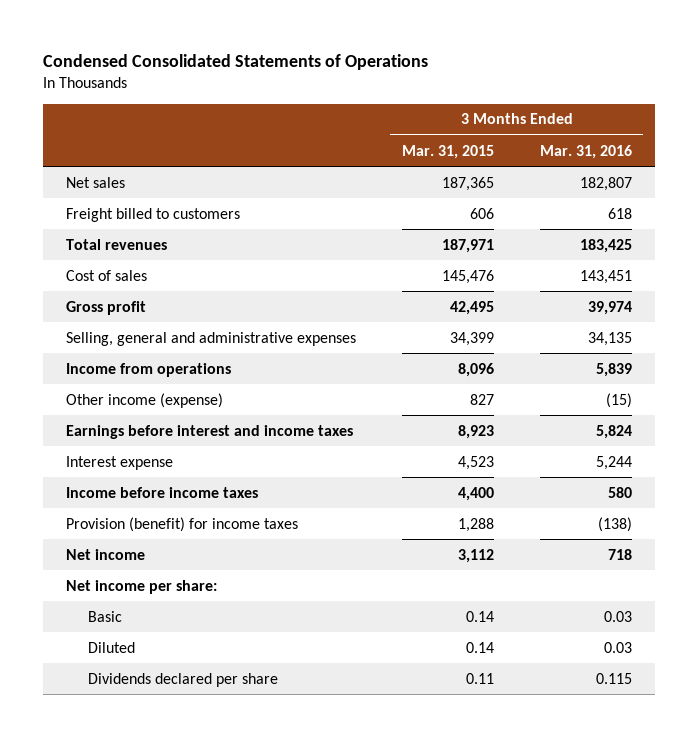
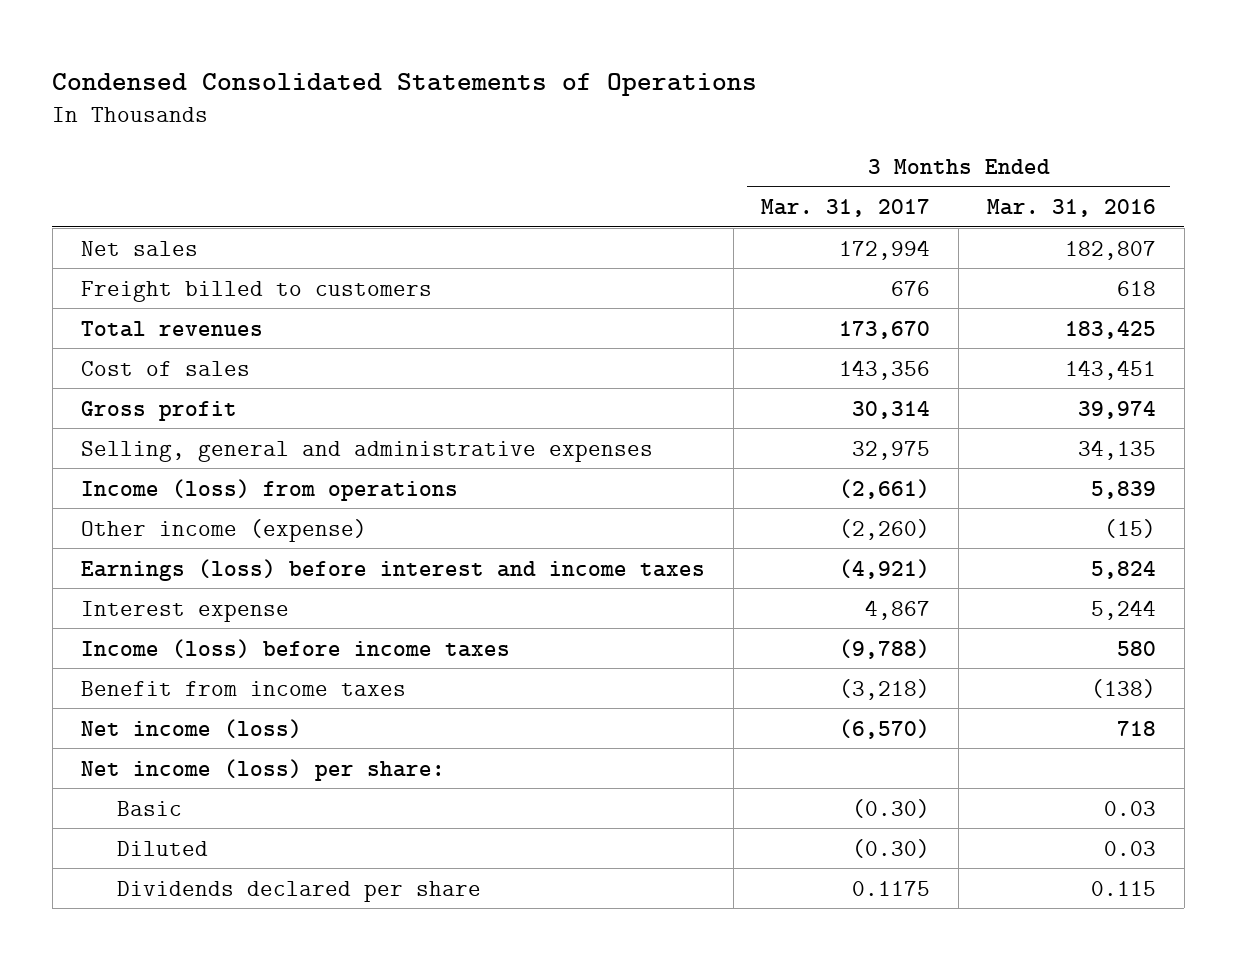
- | 3 Months Ended Mar. 31, 2015 | 3 Months Ended Mar. 31, 2016
+ | 3 Months Ended Mar. 31, 2017 | 3 Months Ended Mar. 31, 2016
- Income from operations | 8,096 | 5,839
+ Income (loss) from operations | (2,661) | 5,839
- Earnings before interest and income taxes | 8,923 | 5,824
+ Earnings (loss) before interest and income taxes | (4,921) | 5,824
- Income before income taxes | 4,400 | 580
- Provision (benefit) for income taxes | 1,288 | (138)
- Net income | 3,112 | 718
- Net income per share:
+ Income (loss) before income taxes | (9,788) | 580
+ Benefit from income taxes | (3,218) | (138)
+ Net income (loss) | (6,570) | 718
+ Net income (loss) per share:

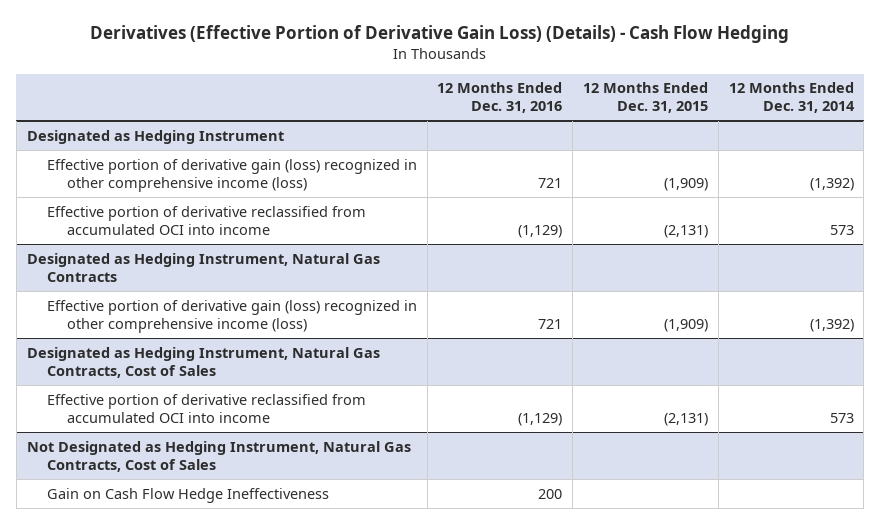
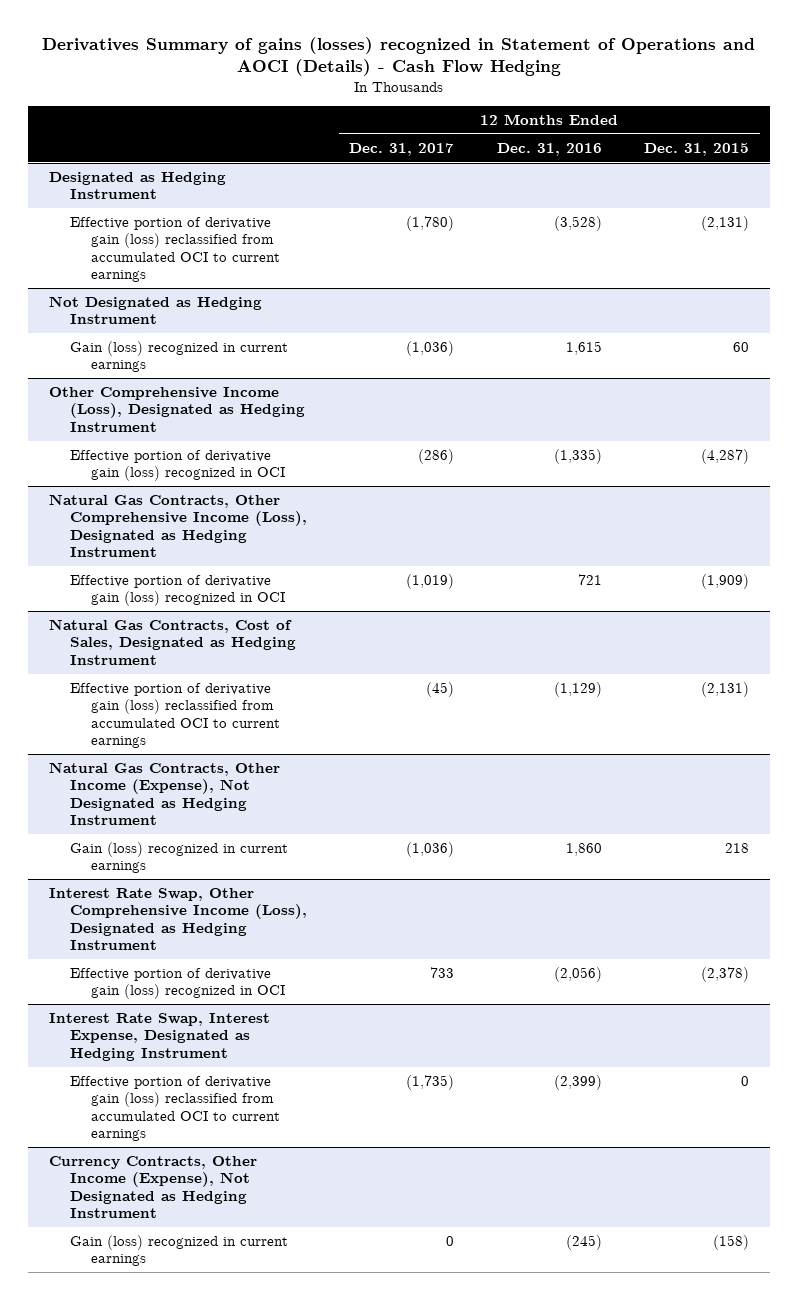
- Derivatives (Effective Portion of Derivative Gain Loss) (Details) - Cash Flow Hedging
+ Derivatives Summary of gains (losses) recognized in Statement of Operations and AOCI (Details) - Cash Flow Hedging
- | 12 Months Ended Dec. 31, 2016 | 12 Months Ended Dec. 31, 2015 | 12 Months Ended Dec. 31, 2014
+ | 12 Months Ended Dec. 31, 2017 | 12 Months Ended Dec. 31, 2016 | 12 Months Ended Dec. 31, 2015
@ Designated as Hedging Instrument
- Effective portion of derivative gain (loss) recognized in other comprehensive income (loss) | 721 | (1,909) | (1,392)
- Effective portion of derivative reclassified from accumulated OCI into income | (1,129) | (2,131) | 573
- Designated as Hedging Instrument, Natural Gas Contracts
- Effective portion of derivative gain (loss) recognized in other comprehensive income (loss) | 721 | (1,909) | (1,392)
- Designated as Hedging Instrument, Natural Gas Contracts, Cost of Sales
- Effective portion of derivative reclassified from accumulated OCI into income | (1,129) | (2,131) | 573
- Not Designated as Hedging Instrument, Natural Gas Contracts, Cost of Sales
- Gain on Cash Flow Hedge Ineffectiveness | 200 | |
@ Designated as Hedging Instrument
+ Effective portion of derivative gain (loss) reclassified from accumulated OCI to current earnings | (1,780) | (3,528) | (2,131)
+ Not Designated as Hedging Instrument
+ Gain (loss) recognized in current earnings | (1,036) | 1,615 | 60
+ Other Comprehensive Income (Loss), Designated as Hedging Instrument
+ Effective portion of derivative gain (loss) recognized in OCI | (286) | (1,335) | (4,287)
+ Natural Gas Contracts, Other Comprehensive Income (Loss), Designated as Hedging Instrument
+ Effective portion of derivative gain (loss) recognized in OCI | (1,019) | 721 | (1,909)
+ Natural Gas Contracts, Cost of Sales, Designated as Hedging Instrument
+ Effective portion of derivative gain (loss) reclassified from accumulated OCI to current earnings | (45) | (1,129) | (2,131)
+ Natural Gas Contracts, Other Income (Expense), Not Designated as Hedging Instrument
+ Gain (loss) recognized in current earnings | (1,036) | 1,860 | 218
+ Interest Rate Swap, Other Comprehensive Income (Loss), Designated as Hedging Instrument
+ Effective portion of derivative gain (loss) recognized in OCI | 733 | (2,056) | (2,378)
+ Interest Rate Swap, Interest Expense, Designated as Hedging Instrument
+ Effective portion of derivative gain (loss) reclassified from accumulated OCI to current earnings | (1,735) | (2,399) | 0
+ Currency Contracts, Other Income (Expense), Not Designated as Hedging Instrument
+ Gain (loss) recognized in current earnings | 0 | (245) | (158)

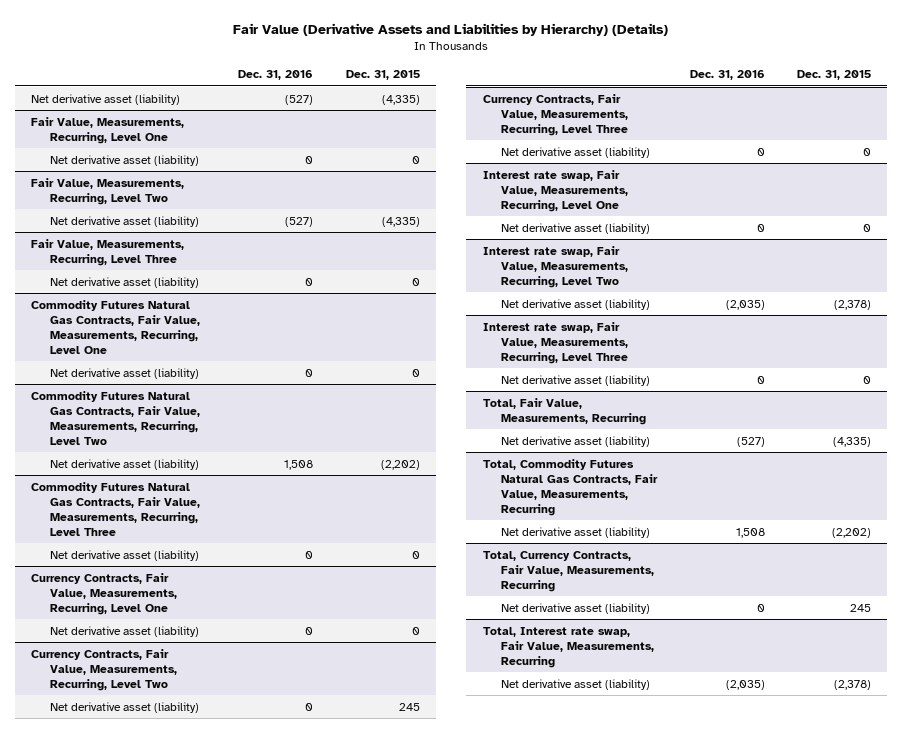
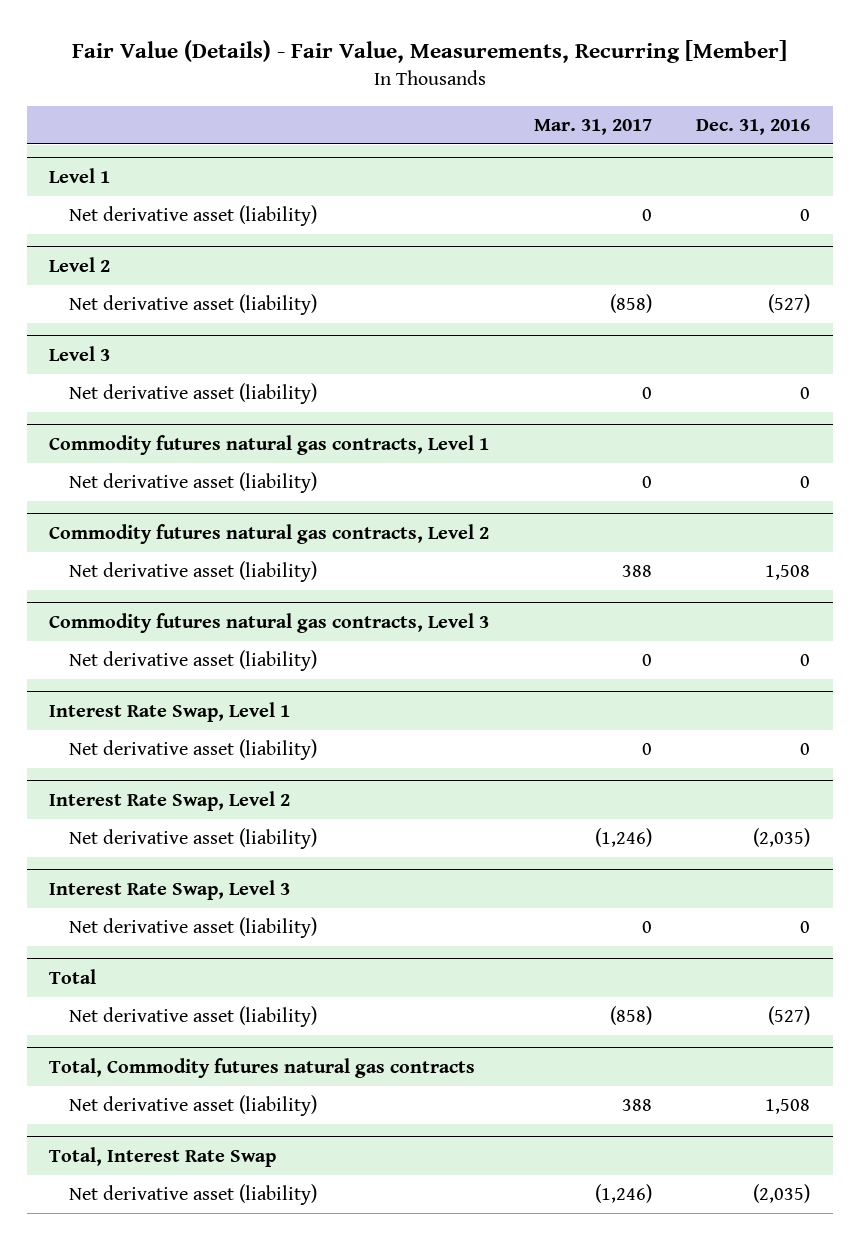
- Fair Value (Derivative Assets and Liabilities by Hierarchy) (Details)
+ Fair Value (Details) - Fair Value, Measurements, Recurring [Member]
- | Dec. 31, 2016 | Dec. 31, 2015
+ | Mar. 31, 2017 | Dec. 31, 2016
- Net derivative asset (liability) | (527) | (4,335)
- Fair Value, Measurements, Recurring, Level One
+ Level 1
- Fair Value, Measurements, Recurring, Level Two
+ Level 2
- Fair Value, Measurements, Recurring, Level Three
+ Level 3
- Commodity Futures Natural Gas Contracts, Fair Value, Measurements, Recurring, Level One
+ Commodity futures natural gas contracts, Level 1
- Commodity Futures Natural Gas Contracts, Fair Value, Measurements, Recurring, Level Two
+ Commodity futures natural gas contracts, Level 2
- Commodity Futures Natural Gas Contracts, Fair Value, Measurements, Recurring, Level Three
- Net derivative asset (liability) | 0 | 0
- Currency Contracts, Fair Value, Measurements, Recurring, Level One
- Net derivative asset (liability) | 0 | 0
- Currency Contracts, Fair Value, Measurements, Recurring, Level Two
- Net derivative asset (liability) | 0 | 245
- Currency Contracts, Fair Value, Measurements, Recurring, Level Three
+ Commodity futures natural gas contracts, Level 3
- Interest rate swap, Fair Value, Measurements, Recurring, Level One
+ Interest Rate Swap, Level 1
- Interest rate swap, Fair Value, Measurements, Recurring, Level Two
+ Interest Rate Swap, Level 2
- Interest rate swap, Fair Value, Measurements, Recurring, Level Three
+ Interest Rate Swap, Level 3
- Total, Fair Value, Measurements, Recurring
+ Total
- Total, Commodity Futures Natural Gas Contracts, Fair Value, Measurements, Recurring
+ Total, Commodity futures natural gas contracts
- Total, Currency Contracts, Fair Value, Measurements, Recurring
- Net derivative asset (liability) | 0 | 245
- Total, Interest rate swap, Fair Value, Measurements, Recurring
+ Total, Interest Rate Swap

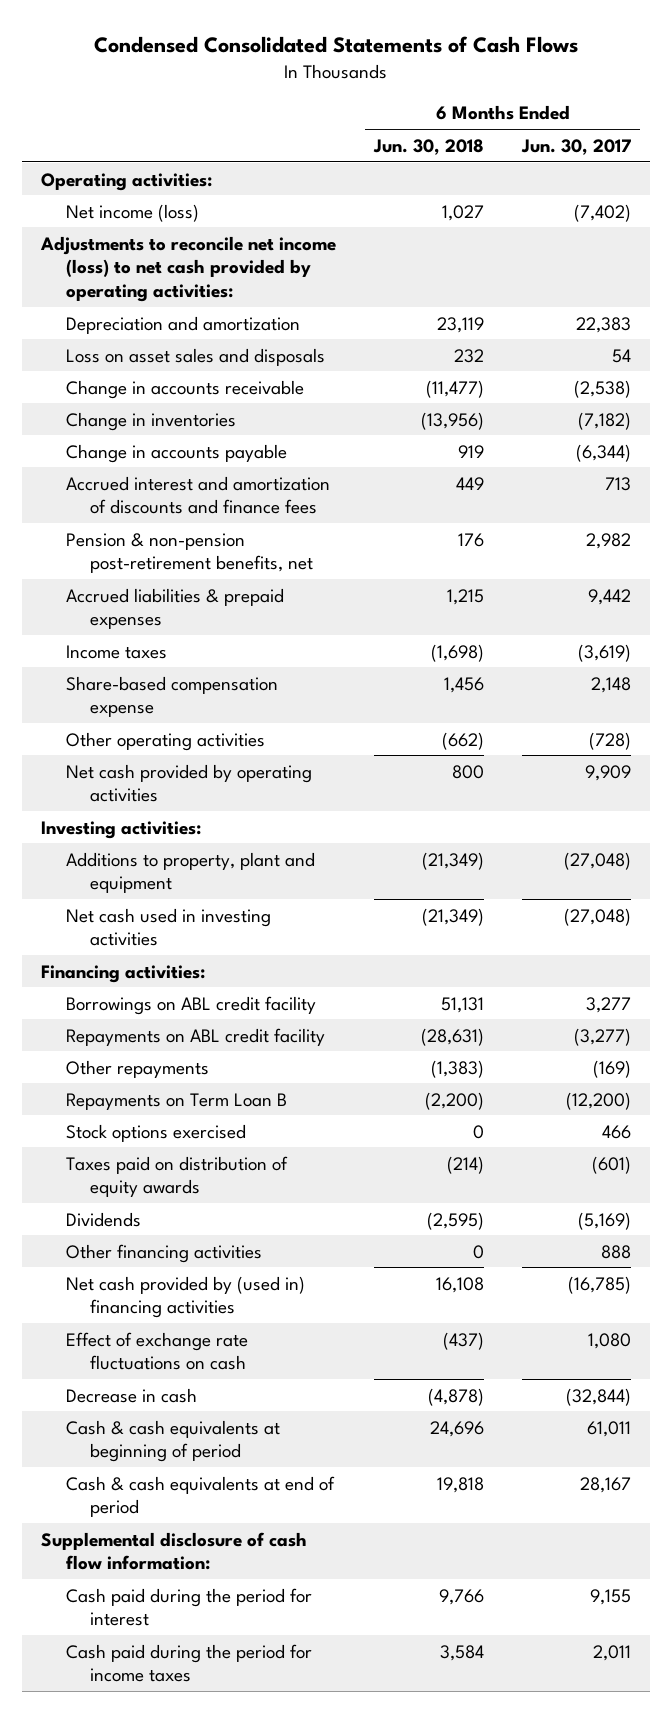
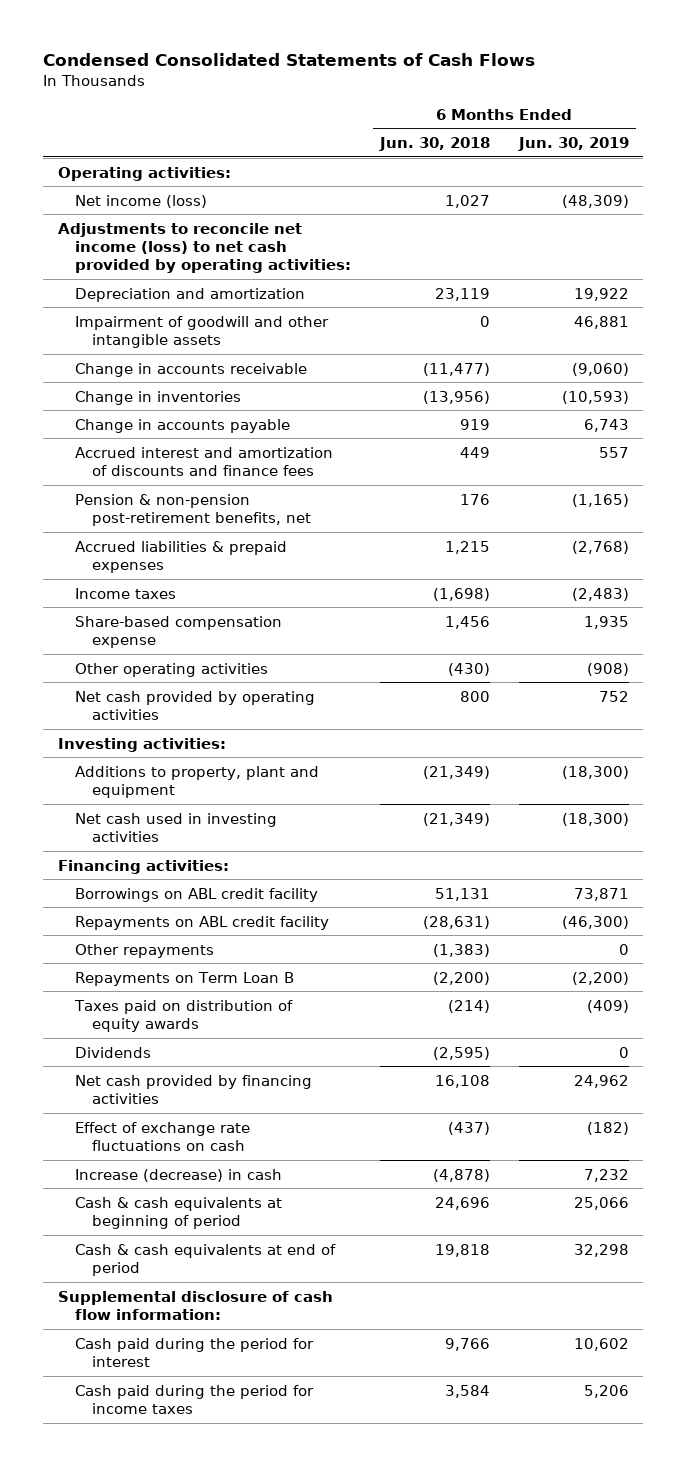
- | 6 Months Ended Jun. 30, 2018 | 6 Months Ended Jun. 30, 2017
+ | 6 Months Ended Jun. 30, 2018 | 6 Months Ended Jun. 30, 2019
- Loss on asset sales and disposals | 232 | 54
+ Impairment of goodwill and other intangible assets | 0 | 46,881
- Other operating activities | (662) | (728)
+ Other operating activities | (430) | (908)
- Stock options exercised | 0 | 466
- Other financing activities | 0 | 888
- Net cash provided by (used in) financing activities | 16,108 | (16,785)
+ Net cash provided by financing activities | 16,108 | 24,962
- Decrease in cash | (4,878) | (32,844)
+ Increase (decrease) in cash | (4,878) | 7,232

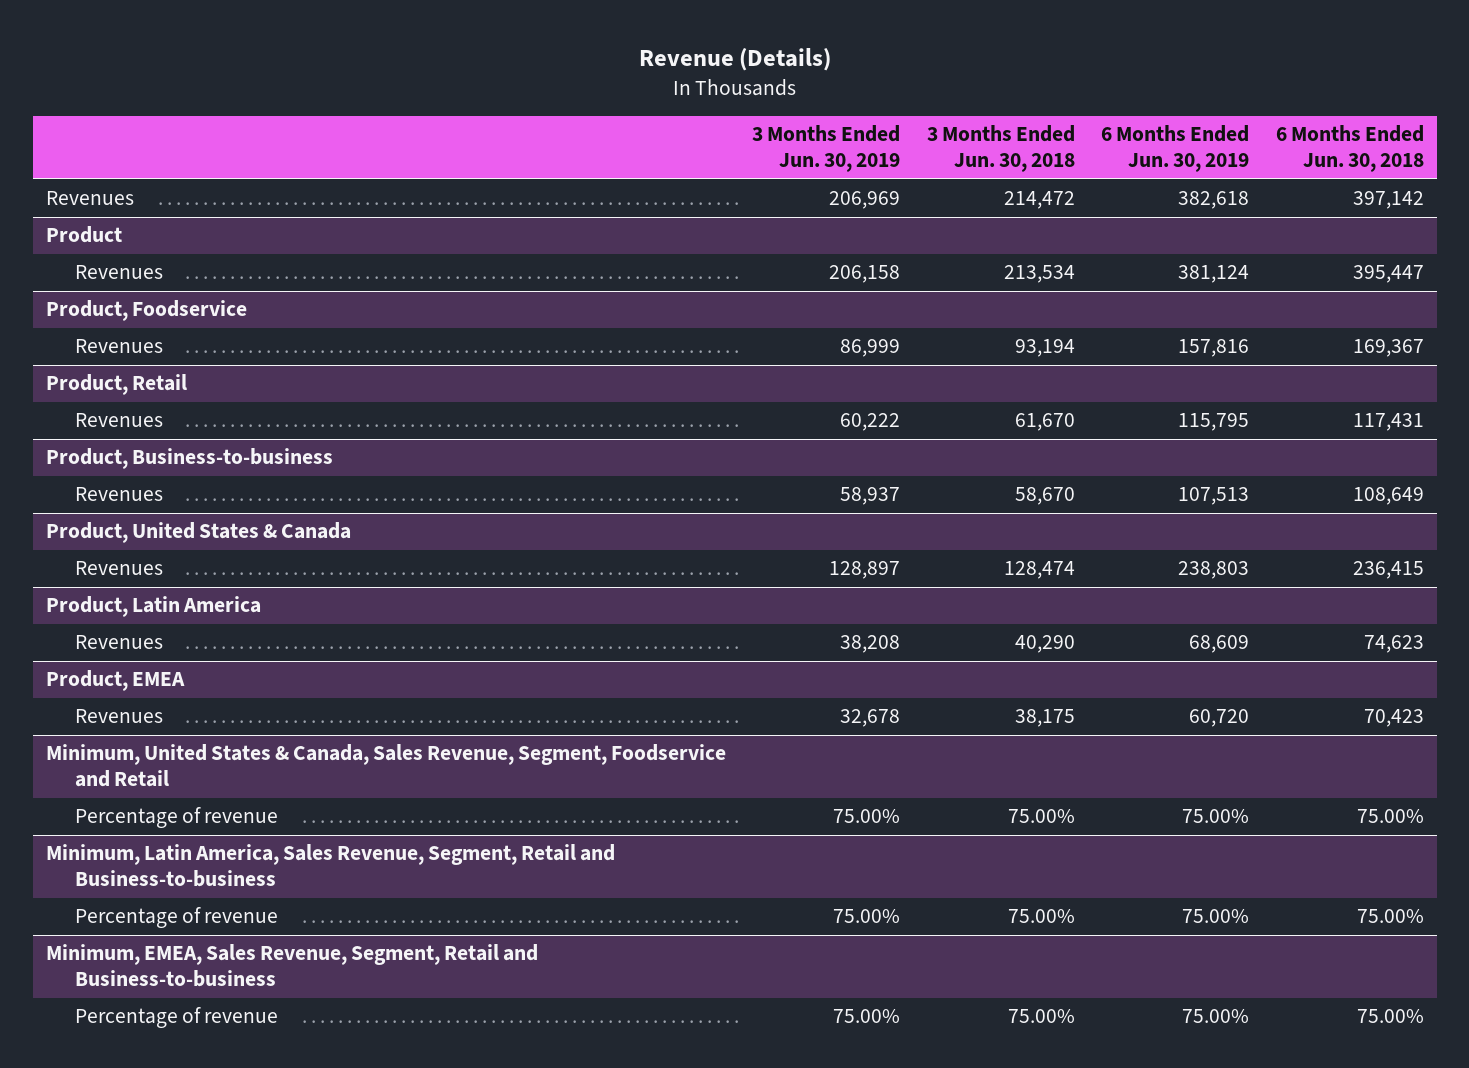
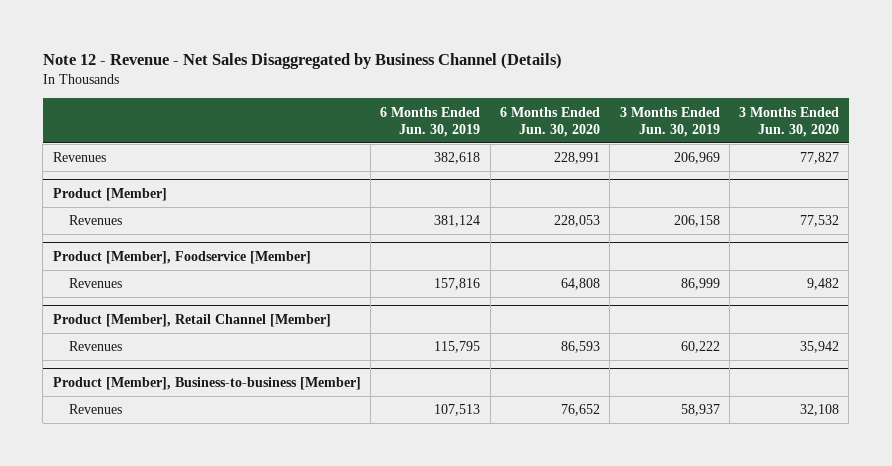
- Revenue (Details)
+ Note 12 - Revenue - Net Sales Disaggregated by Business Channel (Details)
- | 3 Months Ended Jun. 30, 2019 | 3 Months Ended Jun. 30, 2018 | 6 Months Ended Jun. 30, 2019 | 6 Months Ended Jun. 30, 2018
+ | 6 Months Ended Jun. 30, 2019 | 6 Months Ended Jun. 30, 2020 | 3 Months Ended Jun. 30, 2019 | 3 Months Ended Jun. 30, 2020
- Product
+ Product [Member]
- Product, Foodservice
+ Product [Member], Foodservice [Member]
- Product, Retail
+ Product [Member], Retail Channel [Member]
- Product, Business-to-business
+ Product [Member], Business-to-business [Member]
- Product, United States & Canada
- Revenues | 128,897 | 128,474 | 238,803 | 236,415
- Product, Latin America
- Revenues | 38,208 | 40,290 | 68,609 | 74,623
- Product, EMEA
- Revenues | 32,678 | 38,175 | 60,720 | 70,423
- Minimum, United States & Canada, Sales Revenue, Segment, Foodservice and Retail
- Percentage of revenue | 75.00% | 75.00% | 75.00% | 75.00%
- Minimum, Latin America, Sales Revenue, Segment, Retail and Business-to-business
- Percentage of revenue | 75.00% | 75.00% | 75.00% | 75.00%
- Minimum, EMEA, Sales Revenue, Segment, Retail and Business-to-business
- Percentage of revenue | 75.00% | 75.00% | 75.00% | 75.00%

